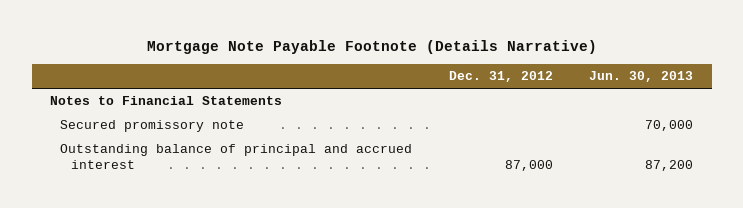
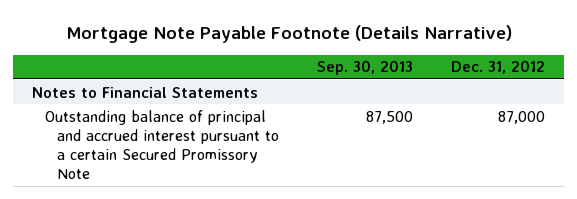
- | Dec. 31, 2012 | Jun. 30, 2013
+ | Sep. 30, 2013 | Dec. 31, 2012
- Secured promissory note | | 70,000
- Outstanding balance of principal and accrued interest | 87,000 | 87,200
+ Outstanding balance of principal and accrued interest pursuant to a certain Secured Promissory Note | 87,500 | 87,000

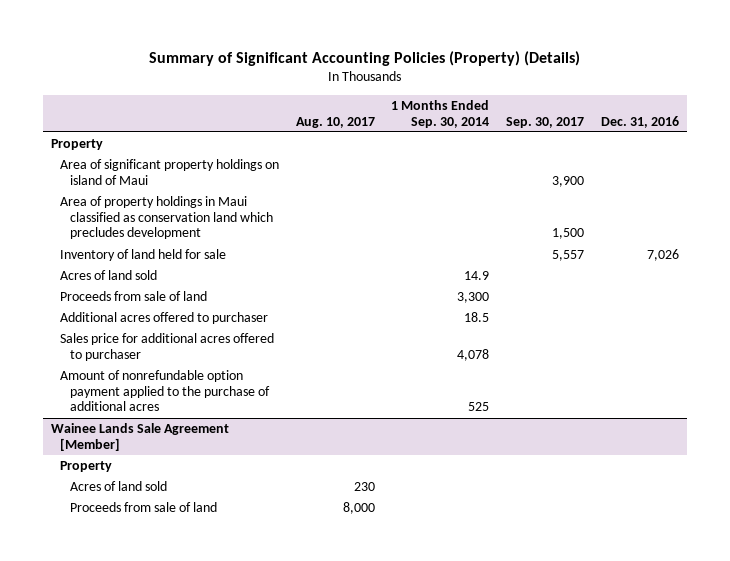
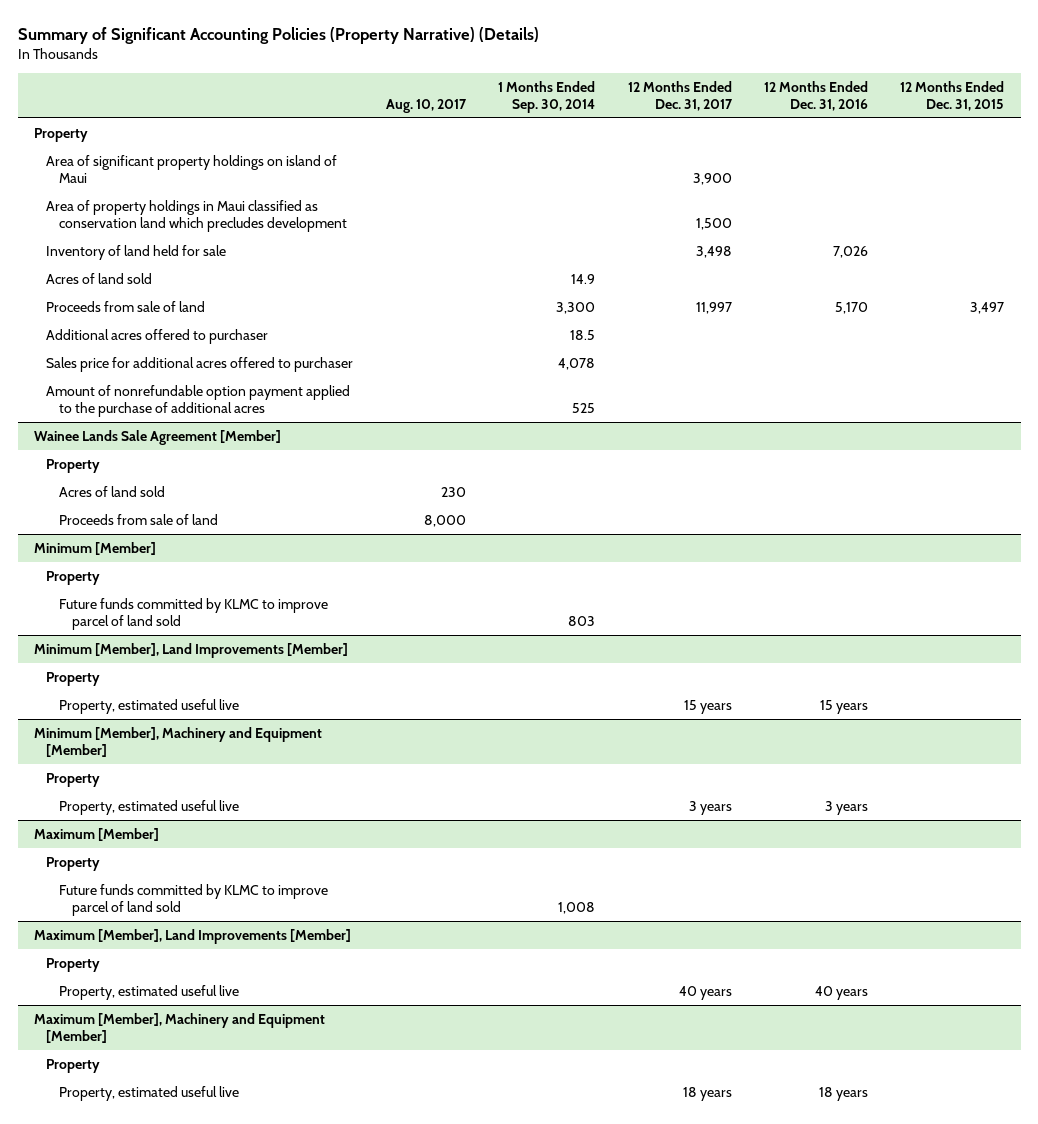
- Summary of Significant Accounting Policies (Property) (Details)
+ Summary of Significant Accounting Policies (Property Narrative) (Details)
- | Aug. 10, 2017 | 1 Months Ended Sep. 30, 2014 | Sep. 30, 2017 | Dec. 31, 2016
+ | Aug. 10, 2017 | 1 Months Ended Sep. 30, 2014 | 12 Months Ended Dec. 31, 2017 | 12 Months Ended Dec. 31, 2016 | 12 Months Ended Dec. 31, 2015
+ Minimum [Member]
+ Property
+ Future funds committed by KLMC to improve parcel of land sold | | 803 | | |
+ Minimum [Member], Land Improvements [Member]
+ Property
+ Property, estimated useful live | | | 15 years | 15 years |
+ Minimum [Member], Machinery and Equipment [Member]
+ Property
+ Property, estimated useful live | | | 3 years | 3 years |
+ Maximum [Member]
+ Property
+ Future funds committed by KLMC to improve parcel of land sold | | 1,008 | | |
+ Maximum [Member], Land Improvements [Member]
+ Property
+ Property, estimated useful live | | | 40 years | 40 years |
+ Maximum [Member], Machinery and Equipment [Member]
+ Property
+ Property, estimated useful live | | | 18 years | 18 years |

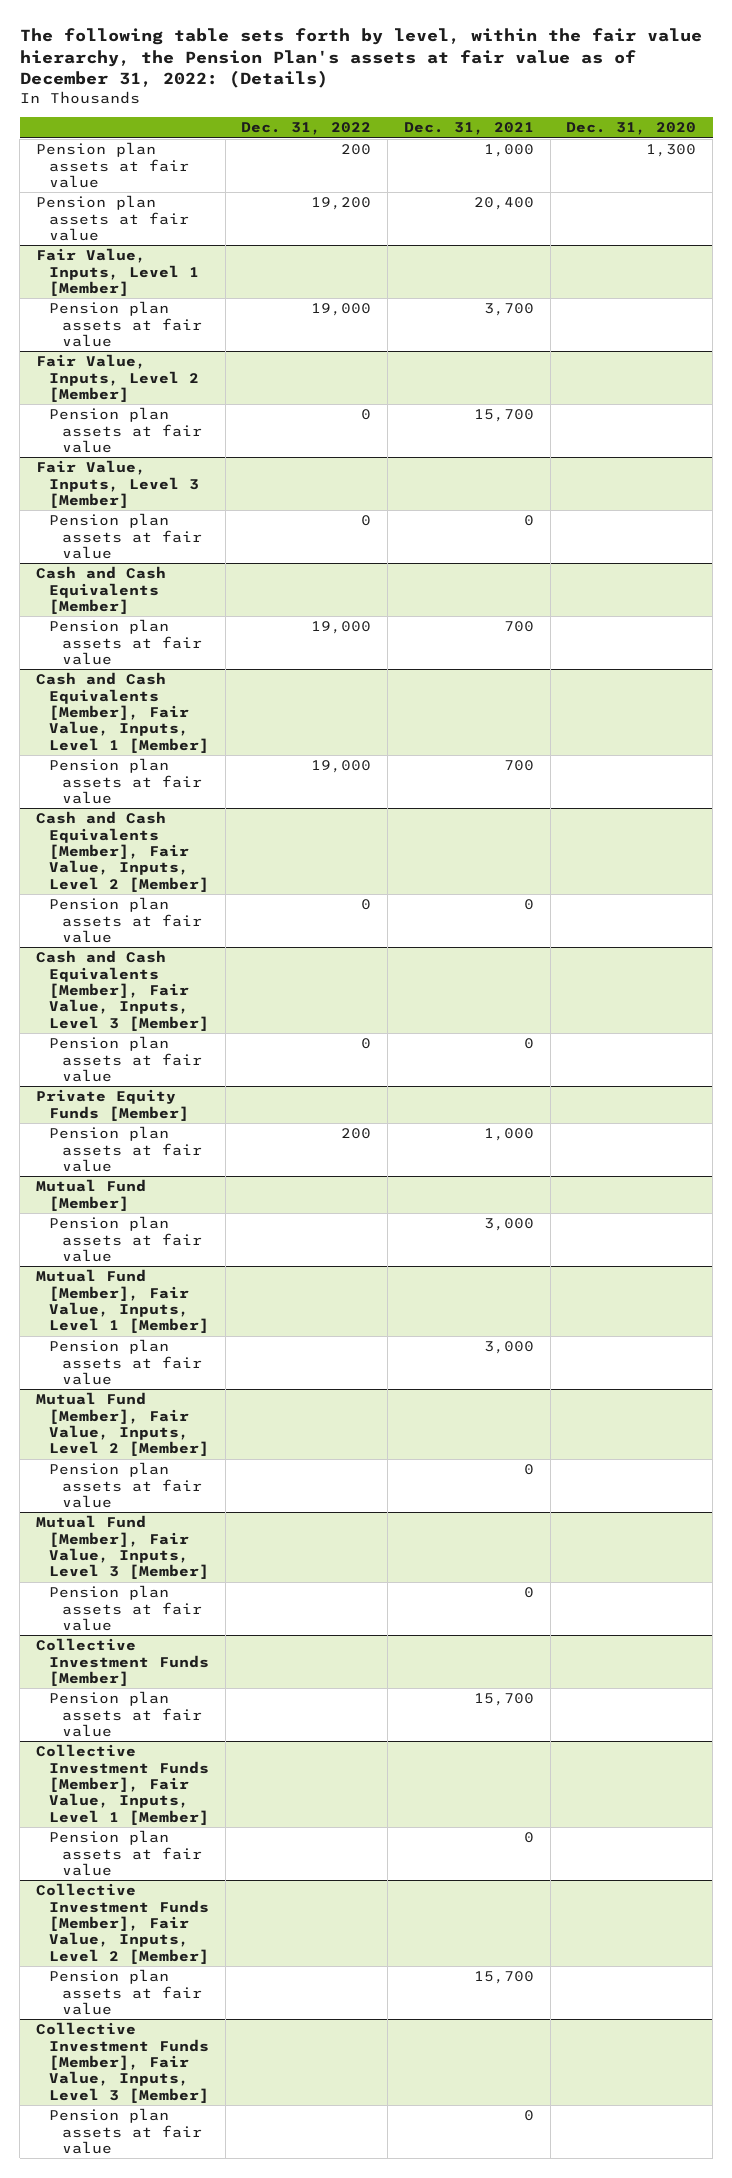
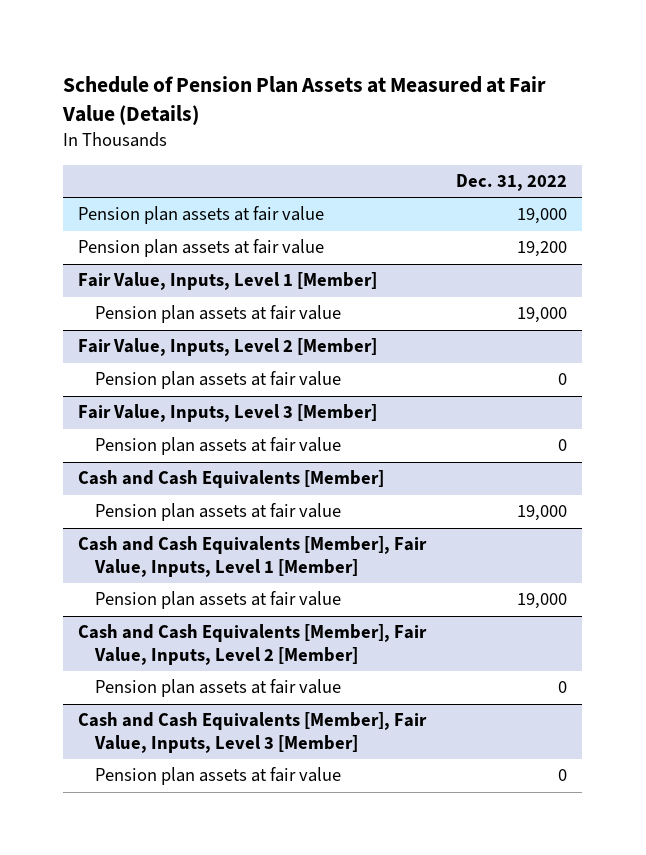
- The following table sets forth by level, within the fair value hierarchy, the Pension Plan's assets at fair value as of December 31, 2022: (Details)
+ Schedule of Pension Plan Assets at Measured at Fair Value (Details)
- | Dec. 31, 2022 | Dec. 31, 2021 | Dec. 31, 2020
+ | Dec. 31, 2022
- Pension plan assets at fair value | 200 | 1,000 | 1,300
+ Pension plan assets at fair value | 19,000
- Private Equity Funds [Member]
- Pension plan assets at fair value | 200 | 1,000 |
- Mutual Fund [Member]
- Pension plan assets at fair value | | 3,000 |
- Mutual Fund [Member], Fair Value, Inputs, Level 1 [Member]
- Pension plan assets at fair value | | 3,000 |
- Mutual Fund [Member], Fair Value, Inputs, Level 2 [Member]
- Pension plan assets at fair value | | 0 |
- Mutual Fund [Member], Fair Value, Inputs, Level 3 [Member]
- Pension plan assets at fair value | | 0 |
- Collective Investment Funds [Member]
- Pension plan assets at fair value | | 15,700 |
- Collective Investment Funds [Member], Fair Value, Inputs, Level 1 [Member]
- Pension plan assets at fair value | | 0 |
- Collective Investment Funds [Member], Fair Value, Inputs, Level 2 [Member]
- Pension plan assets at fair value | | 15,700 |
- Collective Investment Funds [Member], Fair Value, Inputs, Level 3 [Member]
- Pension plan assets at fair value | | 0 |

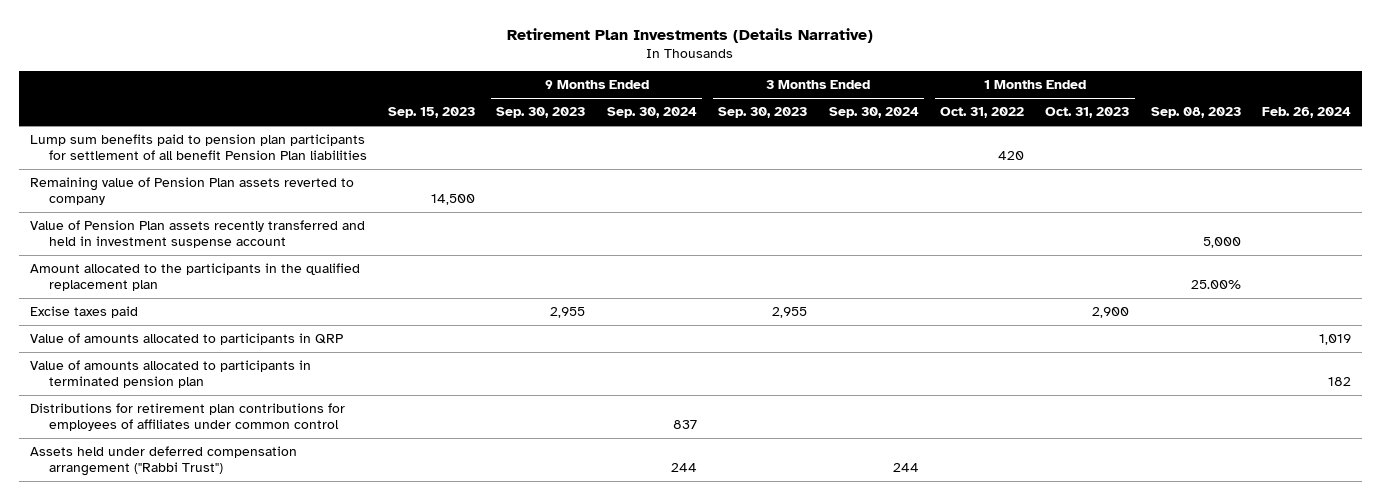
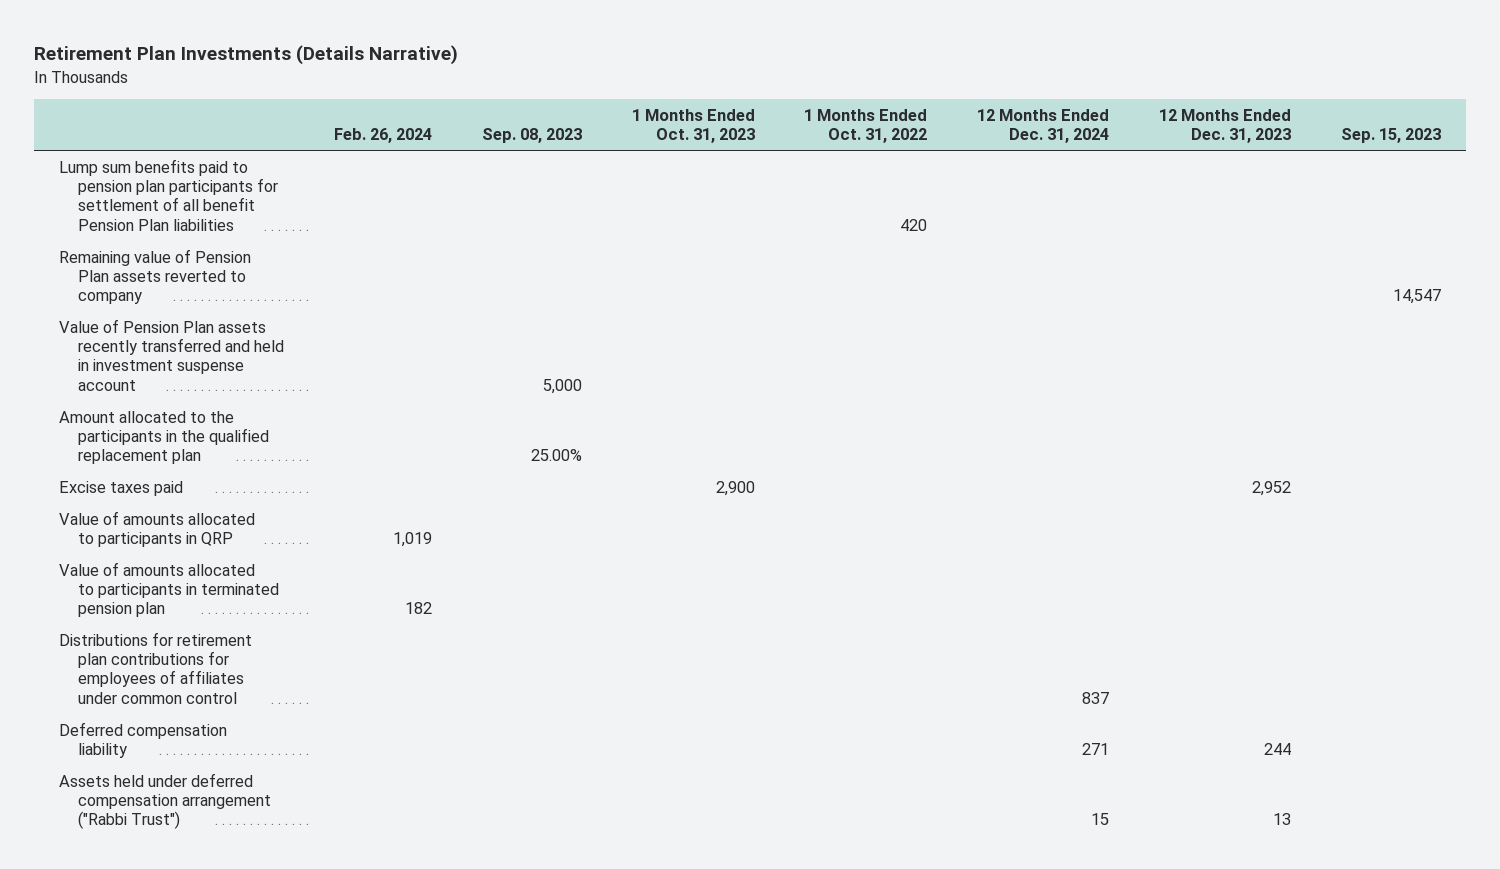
- | Sep. 15, 2023 | 9 Months Ended Sep. 30, 2023 | 9 Months Ended Sep. 30, 2024 | 3 Months Ended Sep. 30, 2023 | 3 Months Ended Sep. 30, 2024 | 1 Months Ended Oct. 31, 2022 | 1 Months Ended Oct. 31, 2023 | Sep. 08, 2023 | Feb. 26, 2024
+ | Feb. 26, 2024 | Sep. 08, 2023 | 1 Months Ended Oct. 31, 2023 | 1 Months Ended Oct. 31, 2022 | 12 Months Ended Dec. 31, 2024 | 12 Months Ended Dec. 31, 2023 | Sep. 15, 2023
- Remaining value of Pension Plan assets reverted to company | 14,500 | | | | | | | |
+ Remaining value of Pension Plan assets reverted to company | | | | | | | 14,547
+ Deferred compensation liability | | | | | 271 | 244 |

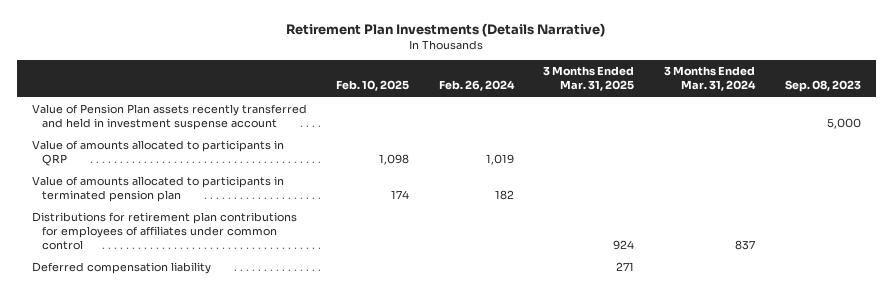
- | Feb. 26, 2024 | Sep. 08, 2023 | 1 Months Ended Oct. 31, 2023 | 1 Months Ended Oct. 31, 2022 | 12 Months Ended Dec. 31, 2024 | 12 Months Ended Dec. 31, 2023 | Sep. 15, 2023
+ | Feb. 10, 2025 | Feb. 26, 2024 | 3 Months Ended Mar. 31, 2025 | 3 Months Ended Mar. 31, 2024 | Sep. 08, 2023
- Lump sum benefits paid to pension plan participants for settlement of all benefit Pension Plan liabilities | | | | 420 | | |
- Remaining value of Pension Plan assets reverted to company | | | | | | | 14,547
- Amount allocated to the participants in the qualified replacement plan | | 25.00% | | | | |
- Excise taxes paid | | | 2,900 | | | 2,952 |
- Assets held under deferred compensation arrangement ("Rabbi Trust") | | | | | 15 | 13 |

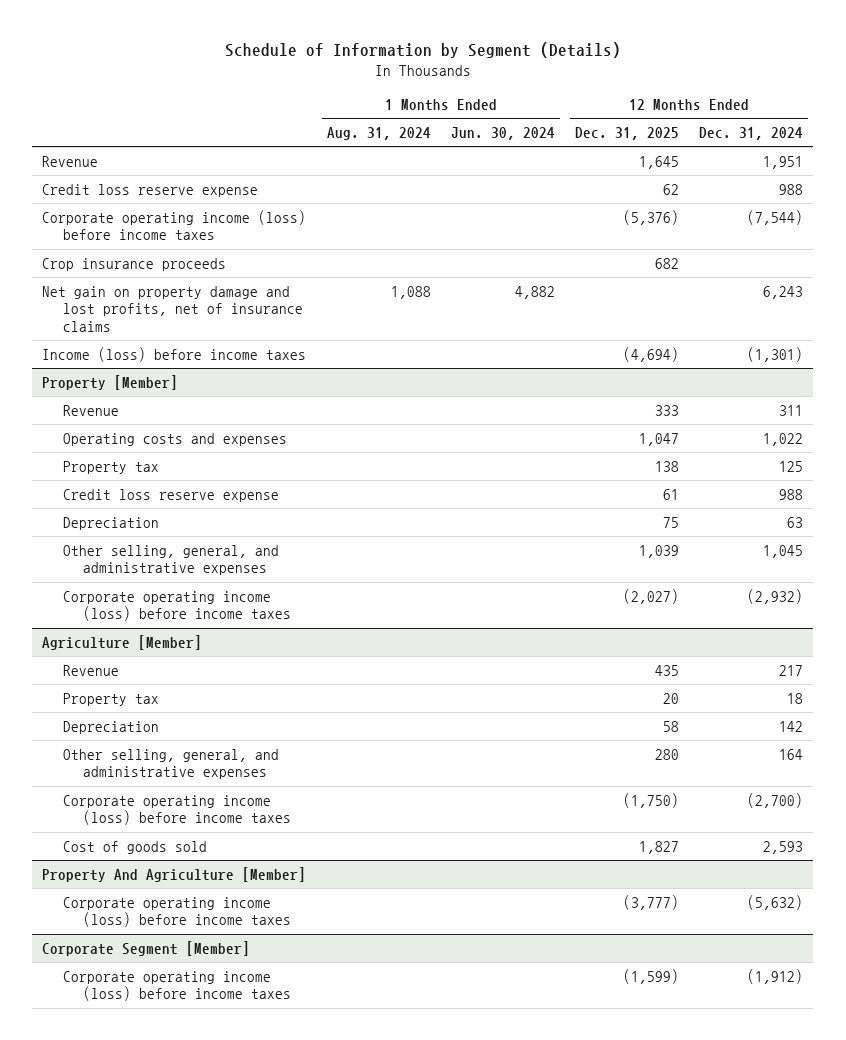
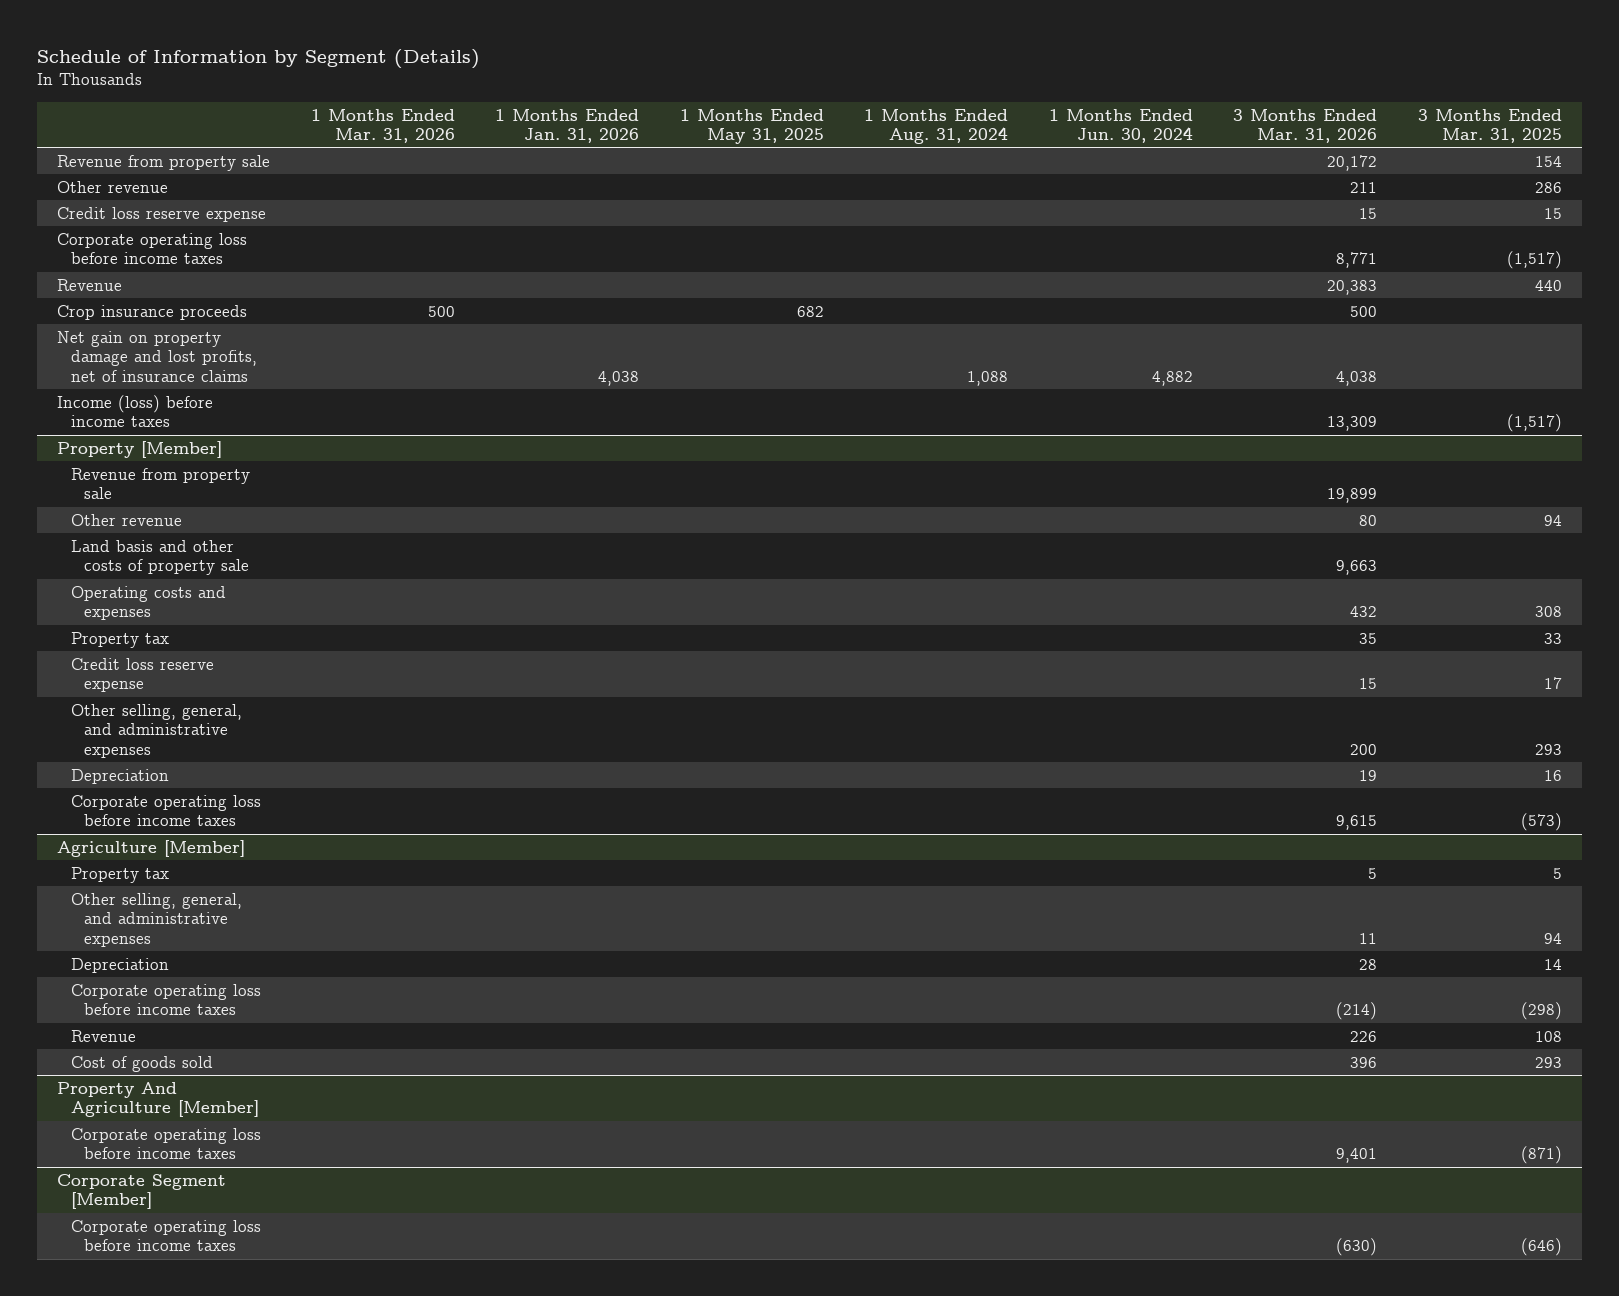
- | 1 Months Ended Aug. 31, 2024 | 1 Months Ended Jun. 30, 2024 | 12 Months Ended Dec. 31, 2025 | 12 Months Ended Dec. 31, 2024
+ | 1 Months Ended Mar. 31, 2026 | 1 Months Ended Jan. 31, 2026 | 1 Months Ended May 31, 2025 | 1 Months Ended Aug. 31, 2024 | 1 Months Ended Jun. 30, 2024 | 3 Months Ended Mar. 31, 2026 | 3 Months Ended Mar. 31, 2025
+ Revenue from property sale | | | | | | 20,172 | 154
+ Other revenue | | | | | | 211 | 286
- Corporate operating income (loss) before income taxes | | | (5,376) | (7,544)
+ Corporate operating loss before income taxes | | | | | | 8,771 | (1,517)
moved down: Revenue | | | | | | 20,383 | 440
@ Property [Member]
- Revenue | | | 333 | 311
+ Revenue from property sale | | | | | | 19,899 |
+ Other revenue | | | | | | 80 | 94
+ Land basis and other costs of property sale | | | | | | 9,663 |
- Corporate operating income (loss) before income taxes | | | (2,027) | (2,932)
moved down: Depreciation | | | | | | 19 | 16
+ Corporate operating loss before income taxes | | | | | | 9,615 | (573)
@ Agriculture [Member]
- Corporate operating income (loss) before income taxes | | | (1,750) | (2,700)
moved down: Depreciation | | | | | | 28 | 14
+ Corporate operating loss before income taxes | | | | | | (214) | (298)
moved down: Revenue | | | | | | 226 | 108
@ Property And Agriculture [Member]
- Corporate operating income (loss) before income taxes | | | (3,777) | (5,632)
+ Corporate operating loss before income taxes | | | | | | 9,401 | (871)
@ Corporate Segment [Member]
- Corporate operating income (loss) before income taxes | | | (1,599) | (1,912)
+ Corporate operating loss before income taxes | | | | | | (630) | (646)

